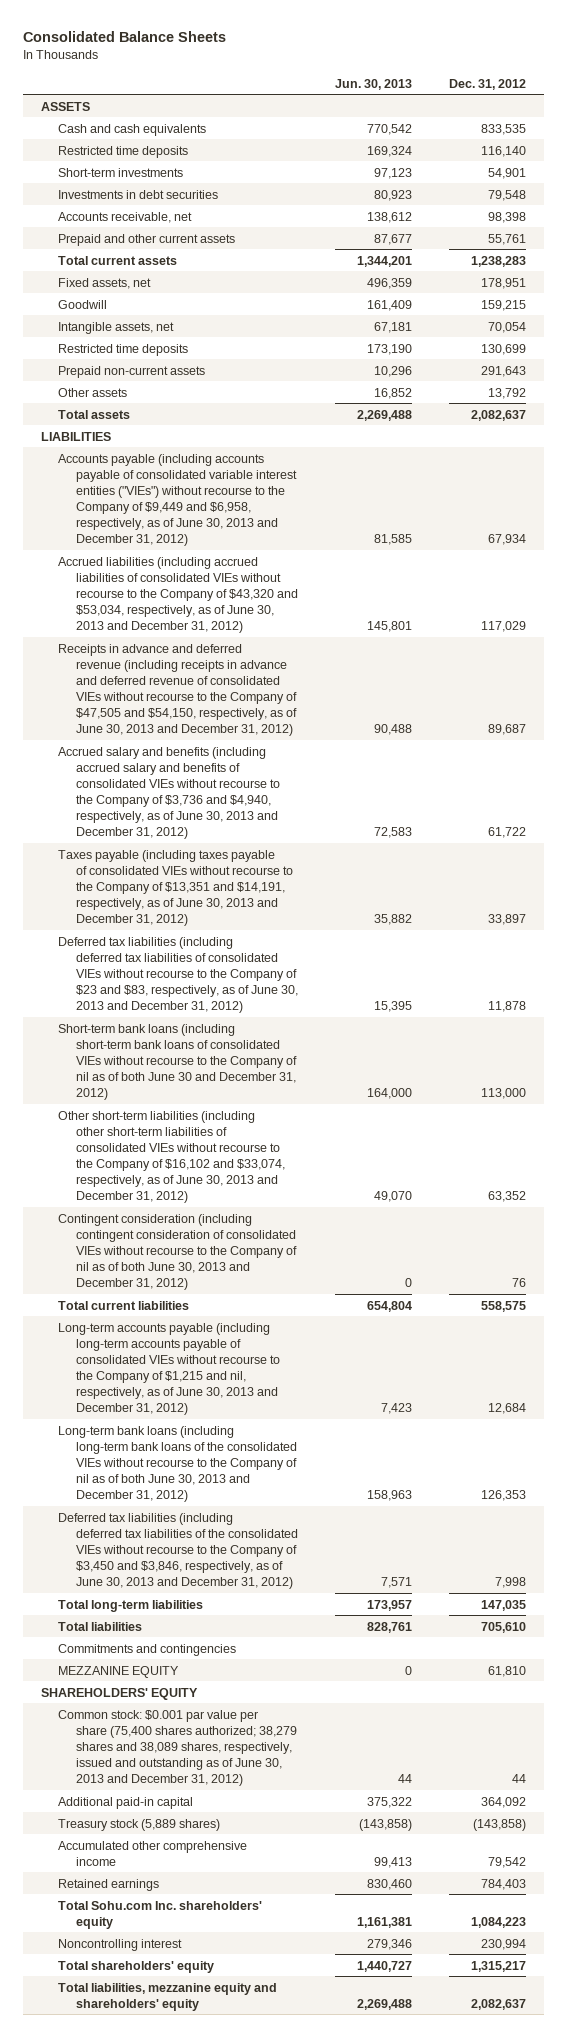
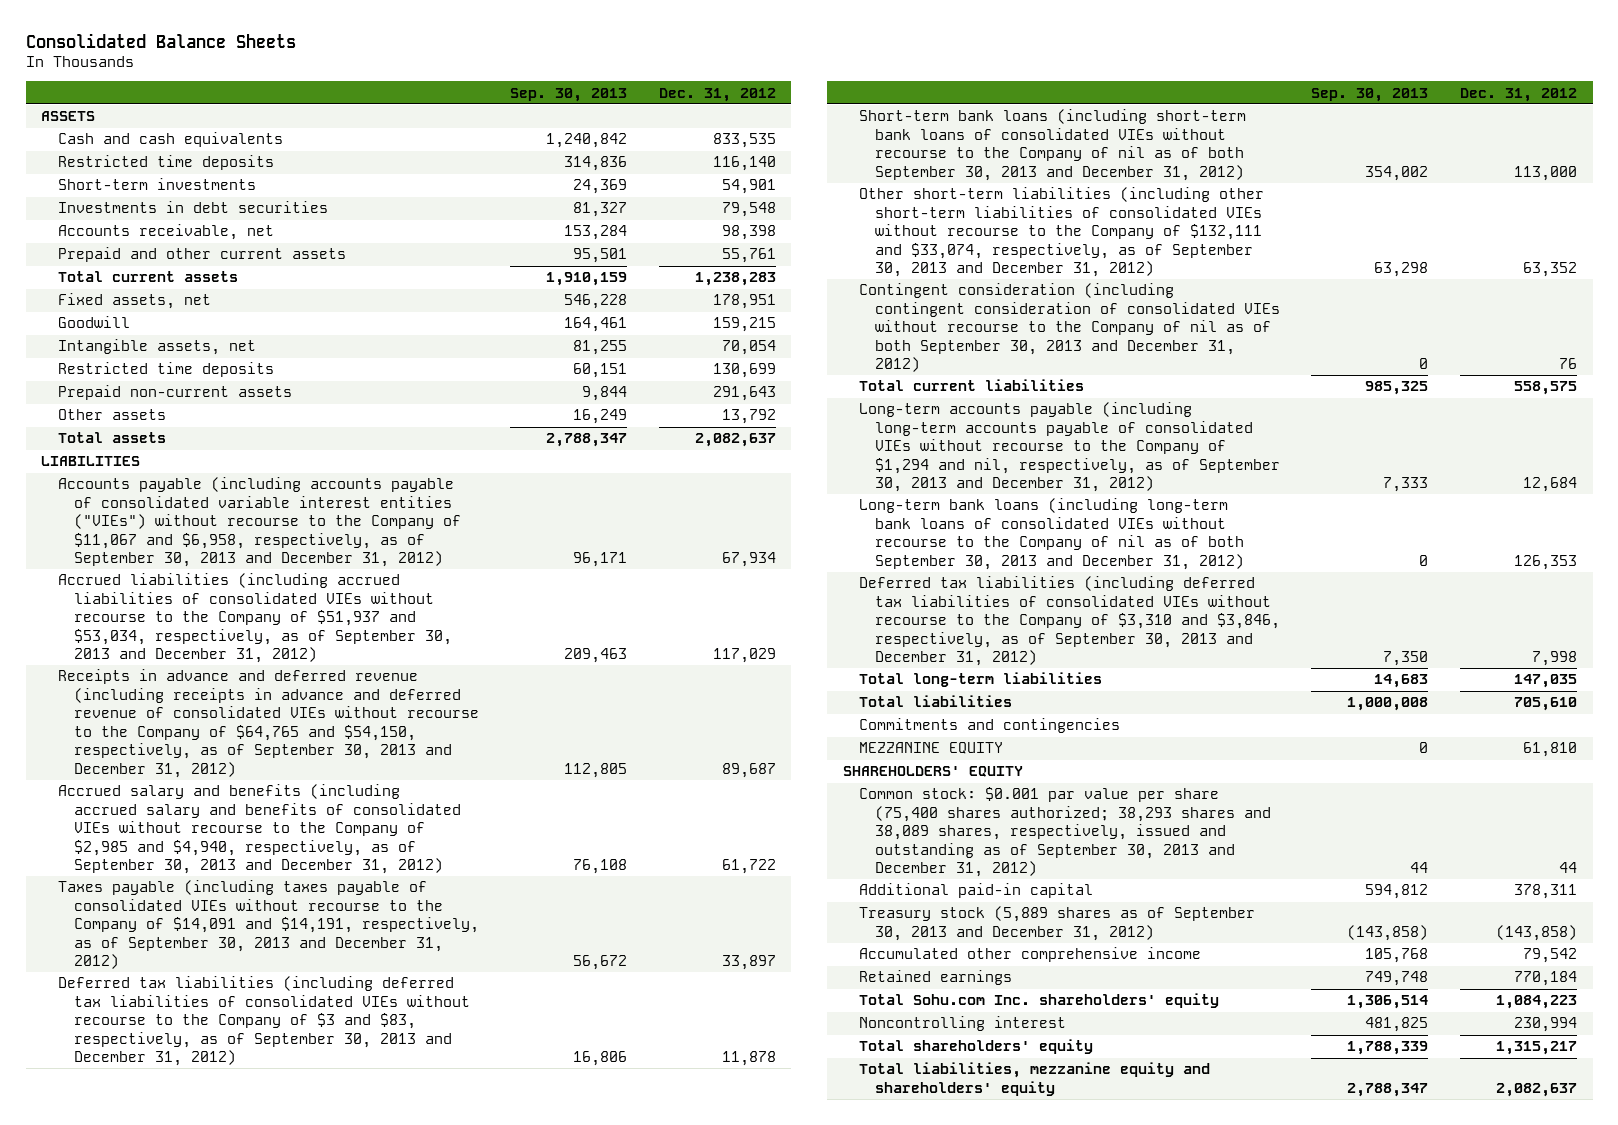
- | Jun. 30, 2013 | Dec. 31, 2012
+ | Sep. 30, 2013 | Dec. 31, 2012
- Accounts payable (including accounts payable of consolidated variable interest entities ("VIEs") without recourse to the Company of $9,449 and $6,958, respectively, as of June 30, 2013 and December 31, 2012) | 81,585 | 67,934
- Accrued liabilities (including accrued liabilities of consolidated VIEs without recourse to the Company of $43,320 and $53,034, respectively, as of June 30, 2013 and December 31, 2012) | 145,801 | 117,029
- Receipts in advance and deferred revenue (including receipts in advance and deferred revenue of consolidated VIEs without recourse to the Company of $47,505 and $54,150, respectively, as of June 30, 2013 and December 31, 2012) | 90,488 | 89,687
- Accrued salary and benefits (including accrued salary and benefits of consolidated VIEs without recourse to the Company of $3,736 and $4,940, respectively, as of June 30, 2013 and December 31, 2012) | 72,583 | 61,722
- Taxes payable (including taxes payable of consolidated VIEs without recourse to the Company of $13,351 and $14,191, respectively, as of June 30, 2013 and December 31, 2012) | 35,882 | 33,897
- Deferred tax liabilities (including deferred tax liabilities of consolidated VIEs without recourse to the Company of $23 and $83, respectively, as of June 30, 2013 and December 31, 2012) | 15,395 | 11,878
- Short-term bank loans (including short-term bank loans of consolidated VIEs without recourse to the Company of nil as of both June 30 and December 31, 2012) | 164,000 | 113,000
- Other short-term liabilities (including other short-term liabilities of consolidated VIEs without recourse to the Company of $16,102 and $33,074, respectively, as of June 30, 2013 and December 31, 2012) | 49,070 | 63,352
- Contingent consideration (including contingent consideration of consolidated VIEs without recourse to the Company of nil as of both June 30, 2013 and December 31, 2012) | 0 | 76
+ Accounts payable (including accounts payable of consolidated variable interest entities ("VIEs") without recourse to the Company of $11,067 and $6,958, respectively, as of September 30, 2013 and December 31, 2012) | 96,171 | 67,934
+ Accrued liabilities (including accrued liabilities of consolidated VIEs without recourse to the Company of $51,937 and $53,034, respectively, as of September 30, 2013 and December 31, 2012) | 209,463 | 117,029
+ Receipts in advance and deferred revenue (including receipts in advance and deferred revenue of consolidated VIEs without recourse to the Company of $64,765 and $54,150, respectively, as of September 30, 2013 and December 31, 2012) | 112,805 | 89,687
+ Accrued salary and benefits (including accrued salary and benefits of consolidated VIEs without recourse to the Company of $2,985 and $4,940, respectively, as of September 30, 2013 and December 31, 2012) | 76,108 | 61,722
+ Taxes payable (including taxes payable of consolidated VIEs without recourse to the Company of $14,091 and $14,191, respectively, as of September 30, 2013 and December 31, 2012) | 56,672 | 33,897
+ Deferred tax liabilities (including deferred tax liabilities of consolidated VIEs without recourse to the Company of $3 and $83, respectively, as of September 30, 2013 and December 31, 2012) | 16,806 | 11,878
+ Short-term bank loans (including short-term bank loans of consolidated VIEs without recourse to the Company of nil as of both September 30, 2013 and December 31, 2012) | 354,002 | 113,000
+ Other short-term liabilities (including other short-term liabilities of consolidated VIEs without recourse to the Company of $132,111 and $33,074, respectively, as of September 30, 2013 and December 31, 2012) | 63,298 | 63,352
+ Contingent consideration (including contingent consideration of consolidated VIEs without recourse to the Company of nil as of both September 30, 2013 and December 31, 2012) | 0 | 76
- Long-term accounts payable (including long-term accounts payable of consolidated VIEs without recourse to the Company of $1,215 and nil, respectively, as of June 30, 2013 and December 31, 2012) | 7,423 | 12,684
- Long-term bank loans (including long-term bank loans of the consolidated VIEs without recourse to the Company of nil as of both June 30, 2013 and December 31, 2012) | 158,963 | 126,353
- Deferred tax liabilities (including deferred tax liabilities of the consolidated VIEs without recourse to the Company of $3,450 and $3,846, respectively, as of June 30, 2013 and December 31, 2012) | 7,571 | 7,998
+ Long-term accounts payable (including long-term accounts payable of consolidated VIEs without recourse to the Company of $1,294 and nil, respectively, as of September 30, 2013 and December 31, 2012) | 7,333 | 12,684
+ Long-term bank loans (including long-term bank loans of consolidated VIEs without recourse to the Company of nil as of both September 30, 2013 and December 31, 2012) | 0 | 126,353
+ Deferred tax liabilities (including deferred tax liabilities of consolidated VIEs without recourse to the Company of $3,310 and $3,846, respectively, as of September 30, 2013 and December 31, 2012) | 7,350 | 7,998
- Common stock: $0.001 par value per share (75,400 shares authorized; 38,279 shares and 38,089 shares, respectively, issued and outstanding as of June 30, 2013 and December 31, 2012) | 44 | 44
- Additional paid-in capital | 375,322 | 364,092
- Treasury stock (5,889 shares) | (143,858) | (143,858)
+ Common stock: $0.001 par value per share (75,400 shares authorized; 38,293 shares and 38,089 shares, respectively, issued and outstanding as of September 30, 2013 and December 31, 2012) | 44 | 44
+ Additional paid-in capital | 594,812 | 378,311
+ Treasury stock (5,889 shares as of September 30, 2013 and December 31, 2012) | (143,858) | (143,858)
- Retained earnings | 830,460 | 784,403
+ Retained earnings | 749,748 | 770,184

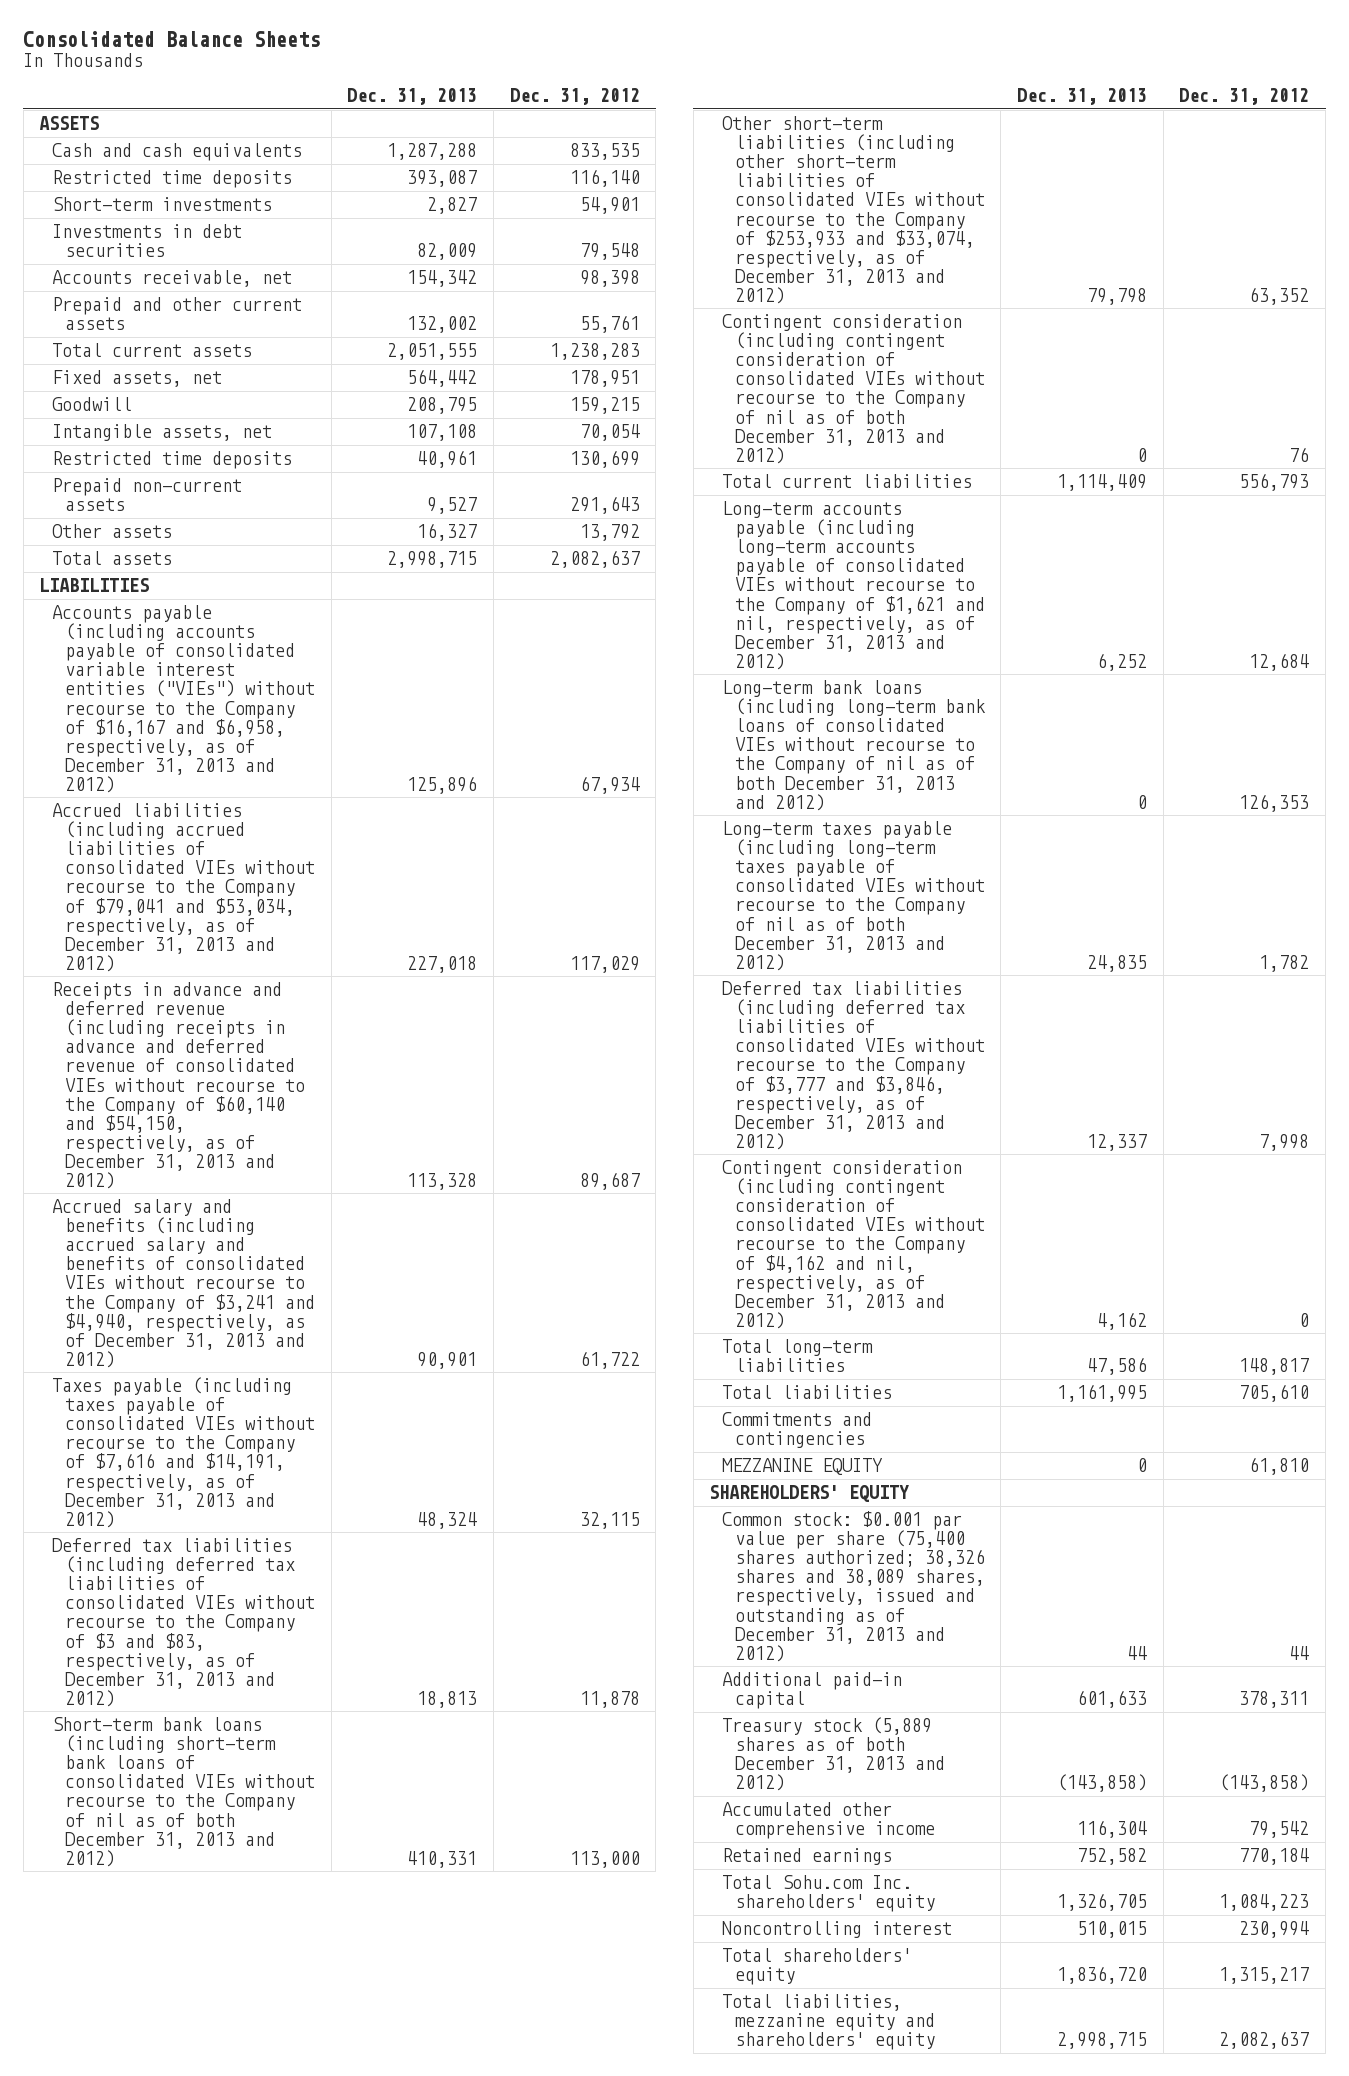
- | Sep. 30, 2013 | Dec. 31, 2012
+ | Dec. 31, 2013 | Dec. 31, 2012
- Accounts payable (including accounts payable of consolidated variable interest entities ("VIEs") without recourse to the Company of $11,067 and $6,958, respectively, as of September 30, 2013 and December 31, 2012) | 96,171 | 67,934
- Accrued liabilities (including accrued liabilities of consolidated VIEs without recourse to the Company of $51,937 and $53,034, respectively, as of September 30, 2013 and December 31, 2012) | 209,463 | 117,029
- Receipts in advance and deferred revenue (including receipts in advance and deferred revenue of consolidated VIEs without recourse to the Company of $64,765 and $54,150, respectively, as of September 30, 2013 and December 31, 2012) | 112,805 | 89,687
- Accrued salary and benefits (including accrued salary and benefits of consolidated VIEs without recourse to the Company of $2,985 and $4,940, respectively, as of September 30, 2013 and December 31, 2012) | 76,108 | 61,722
- Taxes payable (including taxes payable of consolidated VIEs without recourse to the Company of $14,091 and $14,191, respectively, as of September 30, 2013 and December 31, 2012) | 56,672 | 33,897
- Deferred tax liabilities (including deferred tax liabilities of consolidated VIEs without recourse to the Company of $3 and $83, respectively, as of September 30, 2013 and December 31, 2012) | 16,806 | 11,878
- Short-term bank loans (including short-term bank loans of consolidated VIEs without recourse to the Company of nil as of both September 30, 2013 and December 31, 2012) | 354,002 | 113,000
- Other short-term liabilities (including other short-term liabilities of consolidated VIEs without recourse to the Company of $132,111 and $33,074, respectively, as of September 30, 2013 and December 31, 2012) | 63,298 | 63,352
- Contingent consideration (including contingent consideration of consolidated VIEs without recourse to the Company of nil as of both September 30, 2013 and December 31, 2012) | 0 | 76
- Total current liabilities | 985,325 | 558,575
- Long-term accounts payable (including long-term accounts payable of consolidated VIEs without recourse to the Company of $1,294 and nil, respectively, as of September 30, 2013 and December 31, 2012) | 7,333 | 12,684
- Long-term bank loans (including long-term bank loans of consolidated VIEs without recourse to the Company of nil as of both September 30, 2013 and December 31, 2012) | 0 | 126,353
- Deferred tax liabilities (including deferred tax liabilities of consolidated VIEs without recourse to the Company of $3,310 and $3,846, respectively, as of September 30, 2013 and December 31, 2012) | 7,350 | 7,998
- Total long-term liabilities | 14,683 | 147,035
+ Accounts payable (including accounts payable of consolidated variable interest entities ("VIEs") without recourse to the Company of $16,167 and $6,958, respectively, as of December 31, 2013 and 2012) | 125,896 | 67,934
+ Accrued liabilities (including accrued liabilities of consolidated VIEs without recourse to the Company of $79,041 and $53,034, respectively, as of December 31, 2013 and 2012) | 227,018 | 117,029
+ Receipts in advance and deferred revenue (including receipts in advance and deferred revenue of consolidated VIEs without recourse to the Company of $60,140 and $54,150, respectively, as of December 31, 2013 and 2012) | 113,328 | 89,687
+ Accrued salary and benefits (including accrued salary and benefits of consolidated VIEs without recourse to the Company of $3,241 and $4,940, respectively, as of December 31, 2013 and 2012) | 90,901 | 61,722
+ Taxes payable (including taxes payable of consolidated VIEs without recourse to the Company of $7,616 and $14,191, respectively, as of December 31, 2013 and 2012) | 48,324 | 32,115
+ Deferred tax liabilities (including deferred tax liabilities of consolidated VIEs without recourse to the Company of $3 and $83, respectively, as of December 31, 2013 and 2012) | 18,813 | 11,878
+ Short-term bank loans (including short-term bank loans of consolidated VIEs without recourse to the Company of nil as of both December 31, 2013 and 2012) | 410,331 | 113,000
+ Other short-term liabilities (including other short-term liabilities of consolidated VIEs without recourse to the Company of $253,933 and $33,074, respectively, as of December 31, 2013 and 2012) | 79,798 | 63,352
+ Contingent consideration (including contingent consideration of consolidated VIEs without recourse to the Company of nil as of both December 31, 2013 and 2012) | 0 | 76
+ Total current liabilities | 1,114,409 | 556,793
+ Long-term accounts payable (including long-term accounts payable of consolidated VIEs without recourse to the Company of $1,621 and nil, respectively, as of December 31, 2013 and 2012) | 6,252 | 12,684
+ Long-term bank loans (including long-term bank loans of consolidated VIEs without recourse to the Company of nil as of both December 31, 2013 and 2012) | 0 | 126,353
+ Long-term taxes payable (including long-term taxes payable of consolidated VIEs without recourse to the Company of nil as of both December 31, 2013 and 2012) | 24,835 | 1,782
+ Deferred tax liabilities (including deferred tax liabilities of consolidated VIEs without recourse to the Company of $3,777 and $3,846, respectively, as of December 31, 2013 and 2012) | 12,337 | 7,998
+ Contingent consideration (including contingent consideration of consolidated VIEs without recourse to the Company of $4,162 and nil, respectively, as of December 31, 2013 and 2012) | 4,162 | 0
+ Total long-term liabilities | 47,586 | 148,817
- Common stock: $0.001 par value per share (75,400 shares authorized; 38,293 shares and 38,089 shares, respectively, issued and outstanding as of September 30, 2013 and December 31, 2012) | 44 | 44
+ Common stock: $0.001 par value per share (75,400 shares authorized; 38,326 shares and 38,089 shares, respectively, issued and outstanding as of December 31, 2013 and 2012) | 44 | 44
- Treasury stock (5,889 shares as of September 30, 2013 and December 31, 2012) | (143,858) | (143,858)
+ Treasury stock (5,889 shares as of both December 31, 2013 and 2012) | (143,858) | (143,858)

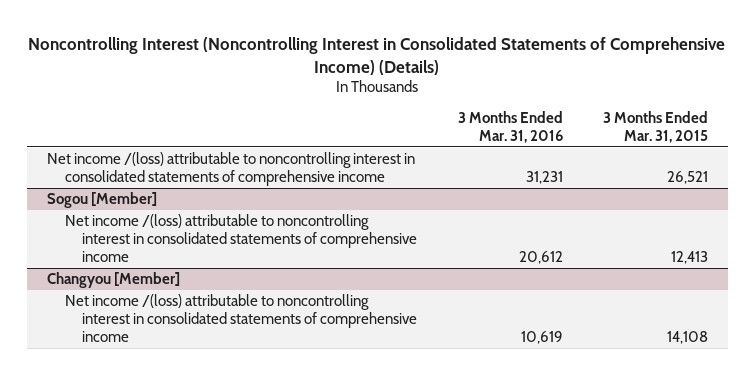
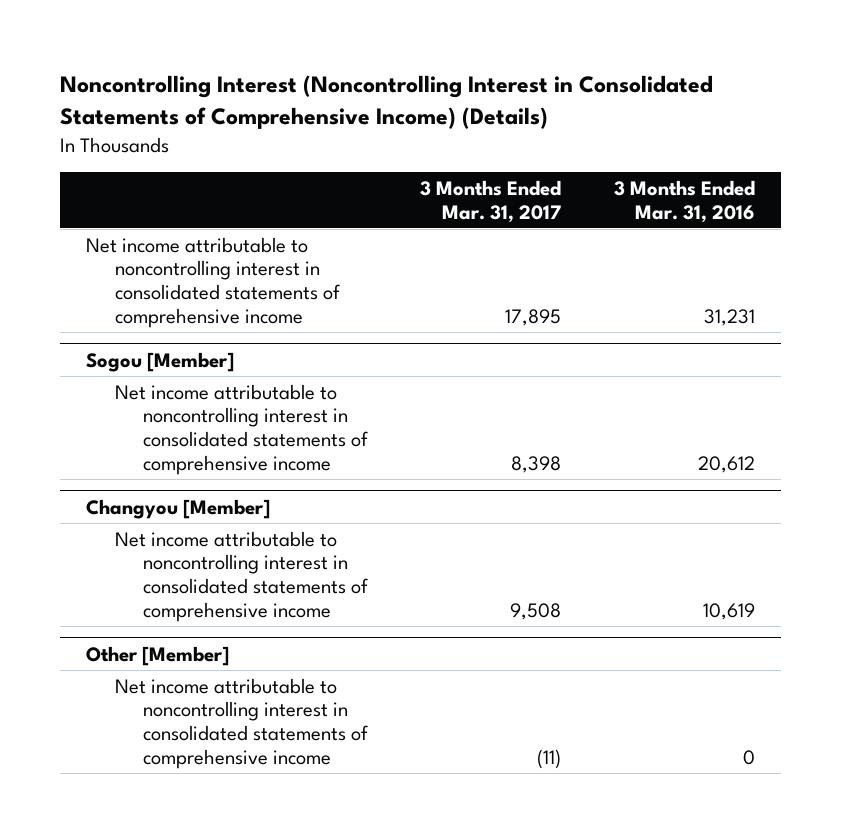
- | 3 Months Ended Mar. 31, 2016 | 3 Months Ended Mar. 31, 2015
+ | 3 Months Ended Mar. 31, 2017 | 3 Months Ended Mar. 31, 2016
- Net income /(loss) attributable to noncontrolling interest in consolidated statements of comprehensive income | 31,231 | 26,521
+ Net income attributable to noncontrolling interest in consolidated statements of comprehensive income | 17,895 | 31,231
@ Sogou [Member]
- Net income /(loss) attributable to noncontrolling interest in consolidated statements of comprehensive income | 20,612 | 12,413
+ Net income attributable to noncontrolling interest in consolidated statements of comprehensive income | 8,398 | 20,612
@ Changyou [Member]
- Net income /(loss) attributable to noncontrolling interest in consolidated statements of comprehensive income | 10,619 | 14,108
+ Net income attributable to noncontrolling interest in consolidated statements of comprehensive income | 9,508 | 10,619
+ Other [Member]
+ Net income attributable to noncontrolling interest in consolidated statements of comprehensive income | (11) | 0

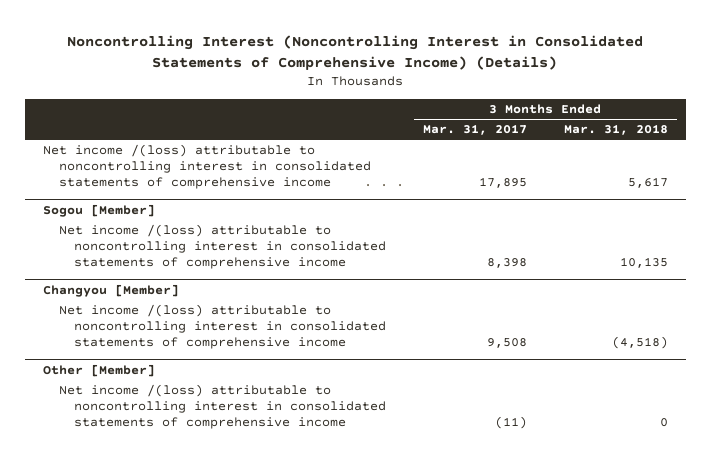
- | 3 Months Ended Mar. 31, 2017 | 3 Months Ended Mar. 31, 2016
+ | 3 Months Ended Mar. 31, 2017 | 3 Months Ended Mar. 31, 2018
- Net income attributable to noncontrolling interest in consolidated statements of comprehensive income | 17,895 | 31,231
+ Net income /(loss) attributable to noncontrolling interest in consolidated statements of comprehensive income | 17,895 | 5,617
@ Sogou [Member]
- Net income attributable to noncontrolling interest in consolidated statements of comprehensive income | 8,398 | 20,612
+ Net income /(loss) attributable to noncontrolling interest in consolidated statements of comprehensive income | 8,398 | 10,135
@ Changyou [Member]
- Net income attributable to noncontrolling interest in consolidated statements of comprehensive income | 9,508 | 10,619
+ Net income /(loss) attributable to noncontrolling interest in consolidated statements of comprehensive income | 9,508 | (4,518)
@ Other [Member]
- Net income attributable to noncontrolling interest in consolidated statements of comprehensive income | (11) | 0
+ Net income /(loss) attributable to noncontrolling interest in consolidated statements of comprehensive income | (11) | 0

